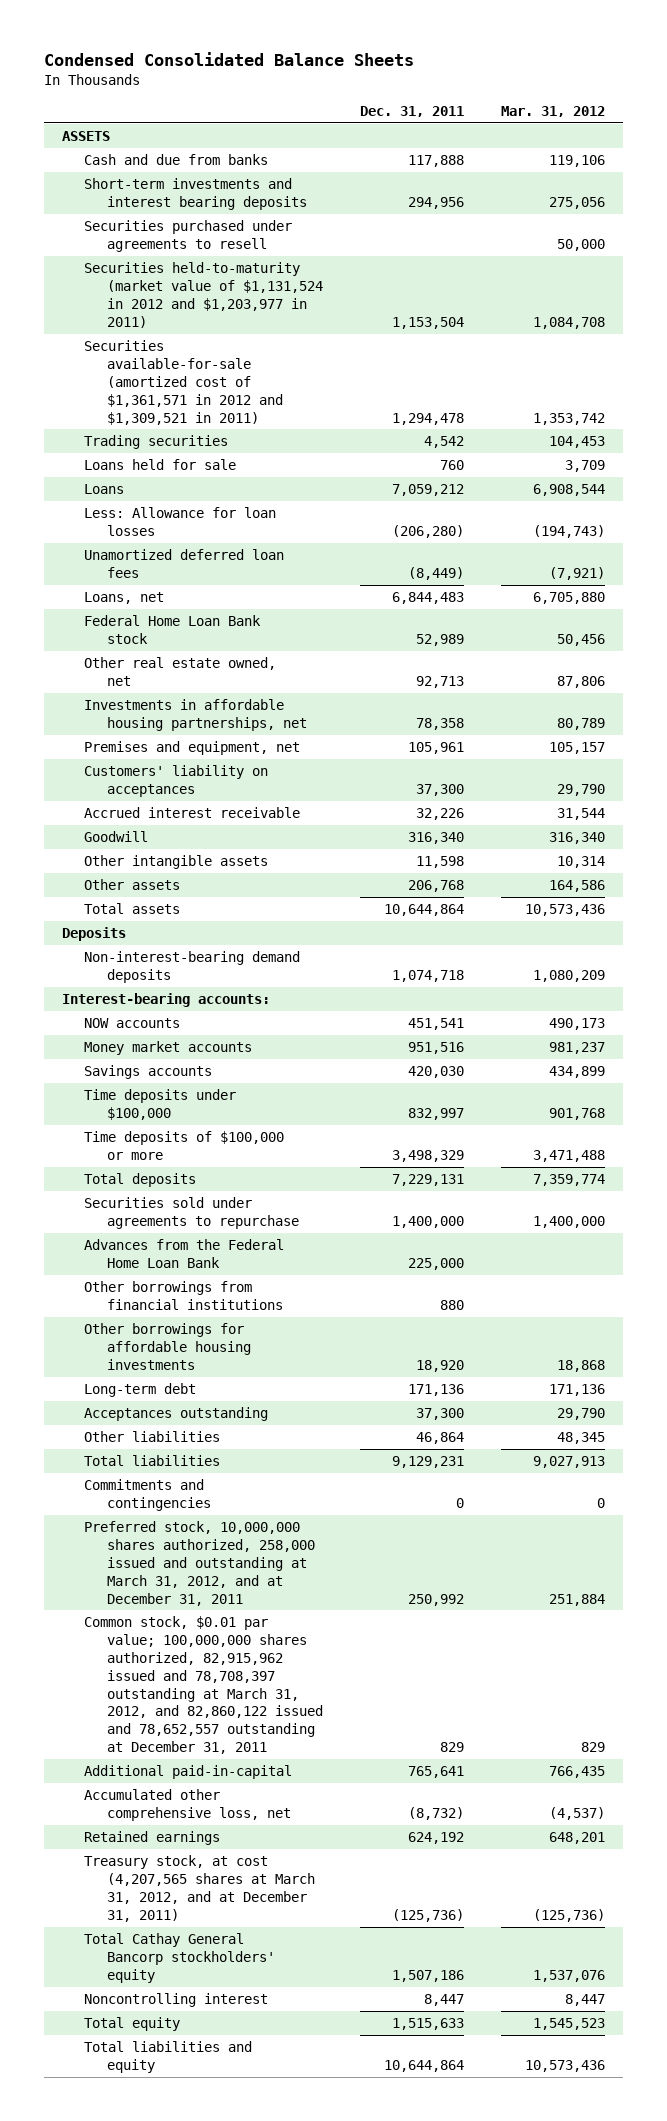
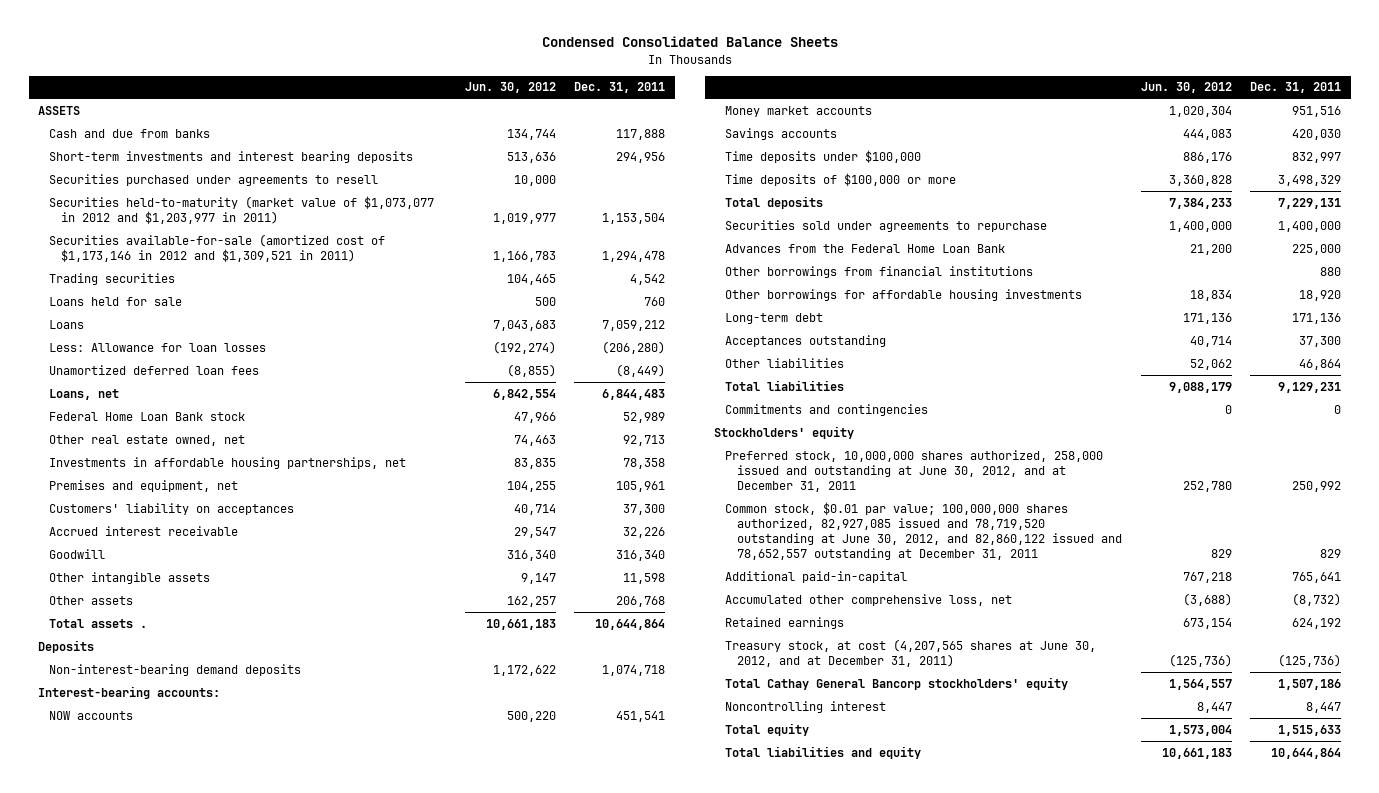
- | Dec. 31, 2011 | Mar. 31, 2012
+ | Jun. 30, 2012 | Dec. 31, 2011
- Securities held-to-maturity (market value of $1,131,524 in 2012 and $1,203,977 in 2011) | 1,153,504 | 1,084,708
- Securities available-for-sale (amortized cost of $1,361,571 in 2012 and $1,309,521 in 2011) | 1,294,478 | 1,353,742
+ Securities held-to-maturity (market value of $1,073,077 in 2012 and $1,203,977 in 2011) | 1,019,977 | 1,153,504
+ Securities available-for-sale (amortized cost of $1,173,146 in 2012 and $1,309,521 in 2011) | 1,166,783 | 1,294,478
- Total assets | 10,644,864 | 10,573,436
+ Total assets . | 10,661,183 | 10,644,864
- Preferred stock, 10,000,000 shares authorized, 258,000 issued and outstanding at March 31, 2012, and at December 31, 2011 | 250,992 | 251,884
- Common stock, $0.01 par value; 100,000,000 shares authorized, 82,915,962 issued and 78,708,397 outstanding at March 31, 2012, and 82,860,122 issued and 78,652,557 outstanding at December 31, 2011 | 829 | 829
+ Stockholders' equity
+ Preferred stock, 10,000,000 shares authorized, 258,000 issued and outstanding at June 30, 2012, and at December 31, 2011 | 252,780 | 250,992
+ Common stock, $0.01 par value; 100,000,000 shares authorized, 82,927,085 issued and 78,719,520 outstanding at June 30, 2012, and 82,860,122 issued and 78,652,557 outstanding at December 31, 2011 | 829 | 829
- Treasury stock, at cost (4,207,565 shares at March 31, 2012, and at December 31, 2011) | (125,736) | (125,736)
+ Treasury stock, at cost (4,207,565 shares at June 30, 2012, and at December 31, 2011) | (125,736) | (125,736)

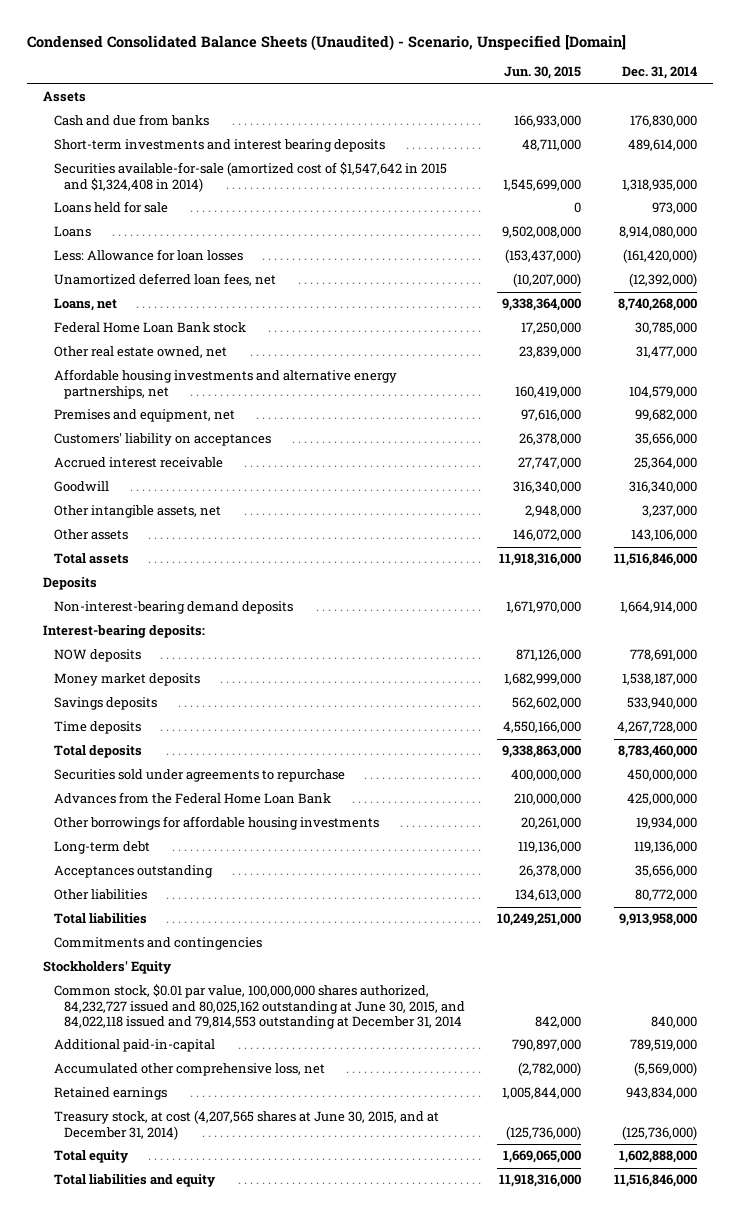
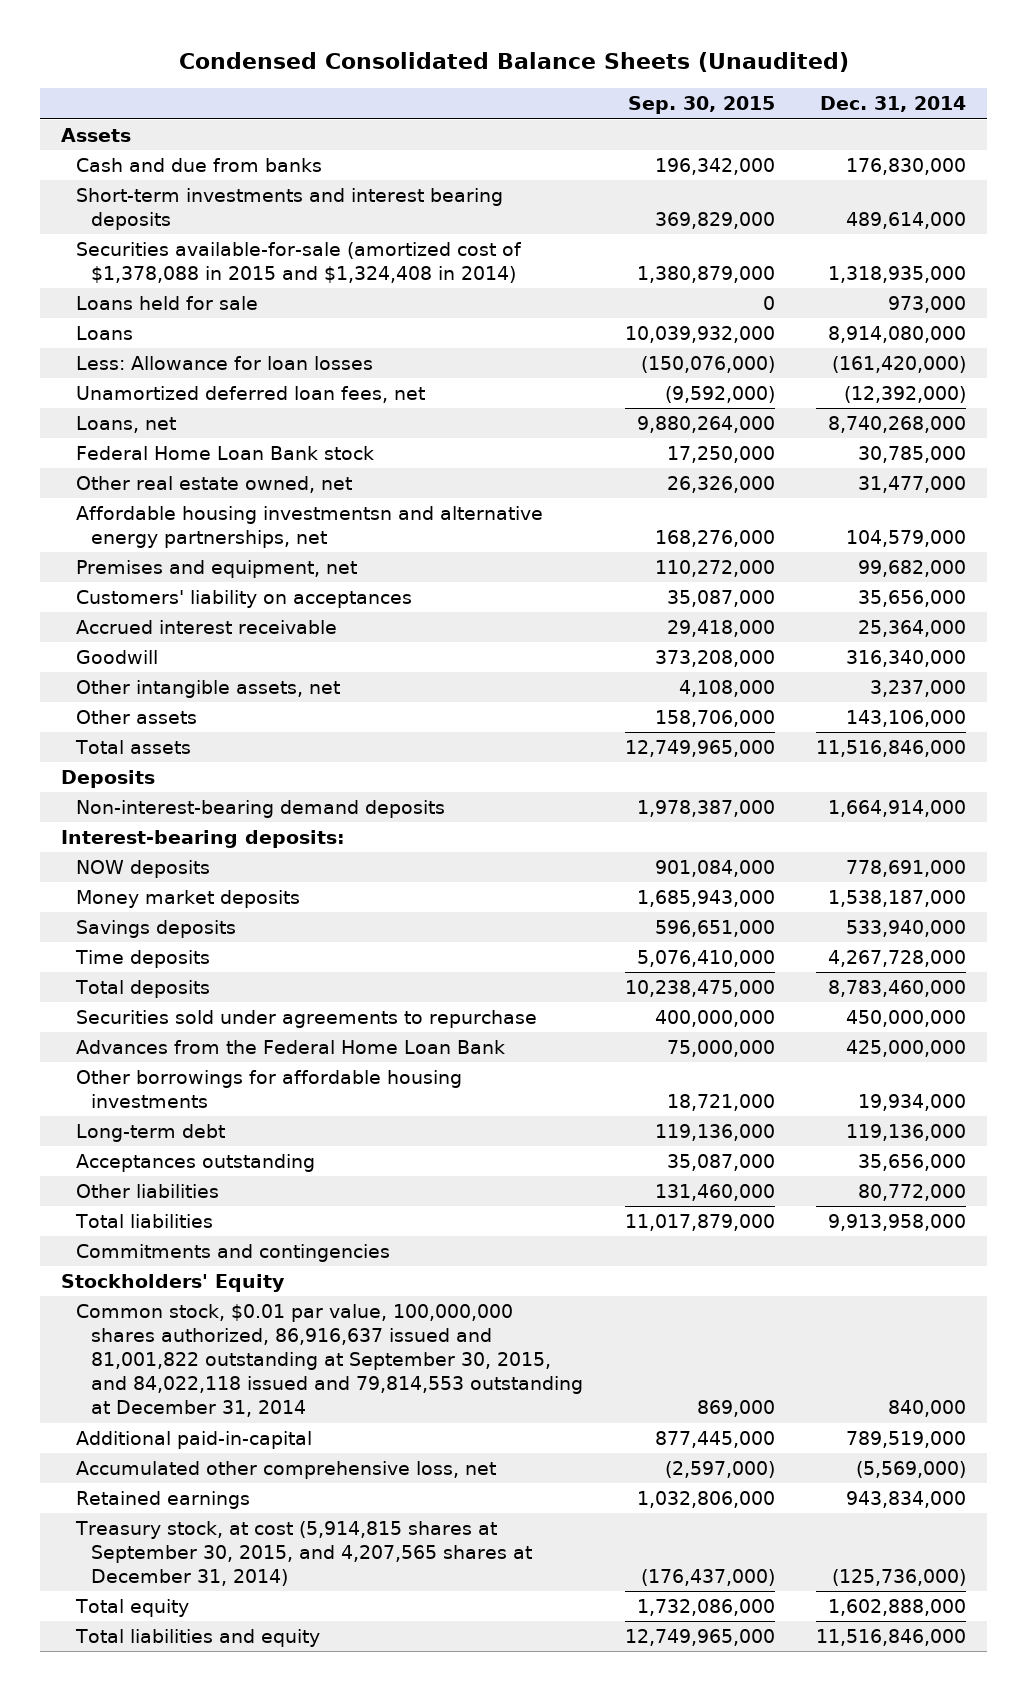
- Condensed Consolidated Balance Sheets (Unaudited) - Scenario, Unspecified [Domain]
+ Condensed Consolidated Balance Sheets (Unaudited)
- | Jun. 30, 2015 | Dec. 31, 2014
+ | Sep. 30, 2015 | Dec. 31, 2014
- Securities available-for-sale (amortized cost of $1,547,642 in 2015 and $1,324,408 in 2014) | 1,545,699,000 | 1,318,935,000
+ Securities available-for-sale (amortized cost of $1,378,088 in 2015 and $1,324,408 in 2014) | 1,380,879,000 | 1,318,935,000
- Affordable housing investments and alternative energy partnerships, net | 160,419,000 | 104,579,000
+ Affordable housing investmentsn and alternative energy partnerships, net | 168,276,000 | 104,579,000
- Common stock, $0.01 par value, 100,000,000 shares authorized, 84,232,727 issued and 80,025,162 outstanding at June 30, 2015, and 84,022,118 issued and 79,814,553 outstanding at December 31, 2014 | 842,000 | 840,000
+ Common stock, $0.01 par value, 100,000,000 shares authorized, 86,916,637 issued and 81,001,822 outstanding at September 30, 2015, and 84,022,118 issued and 79,814,553 outstanding at December 31, 2014 | 869,000 | 840,000
- Treasury stock, at cost (4,207,565 shares at June 30, 2015, and at December 31, 2014) | (125,736,000) | (125,736,000)
+ Treasury stock, at cost (5,914,815 shares at September 30, 2015, and 4,207,565 shares at December 31, 2014) | (176,437,000) | (125,736,000)

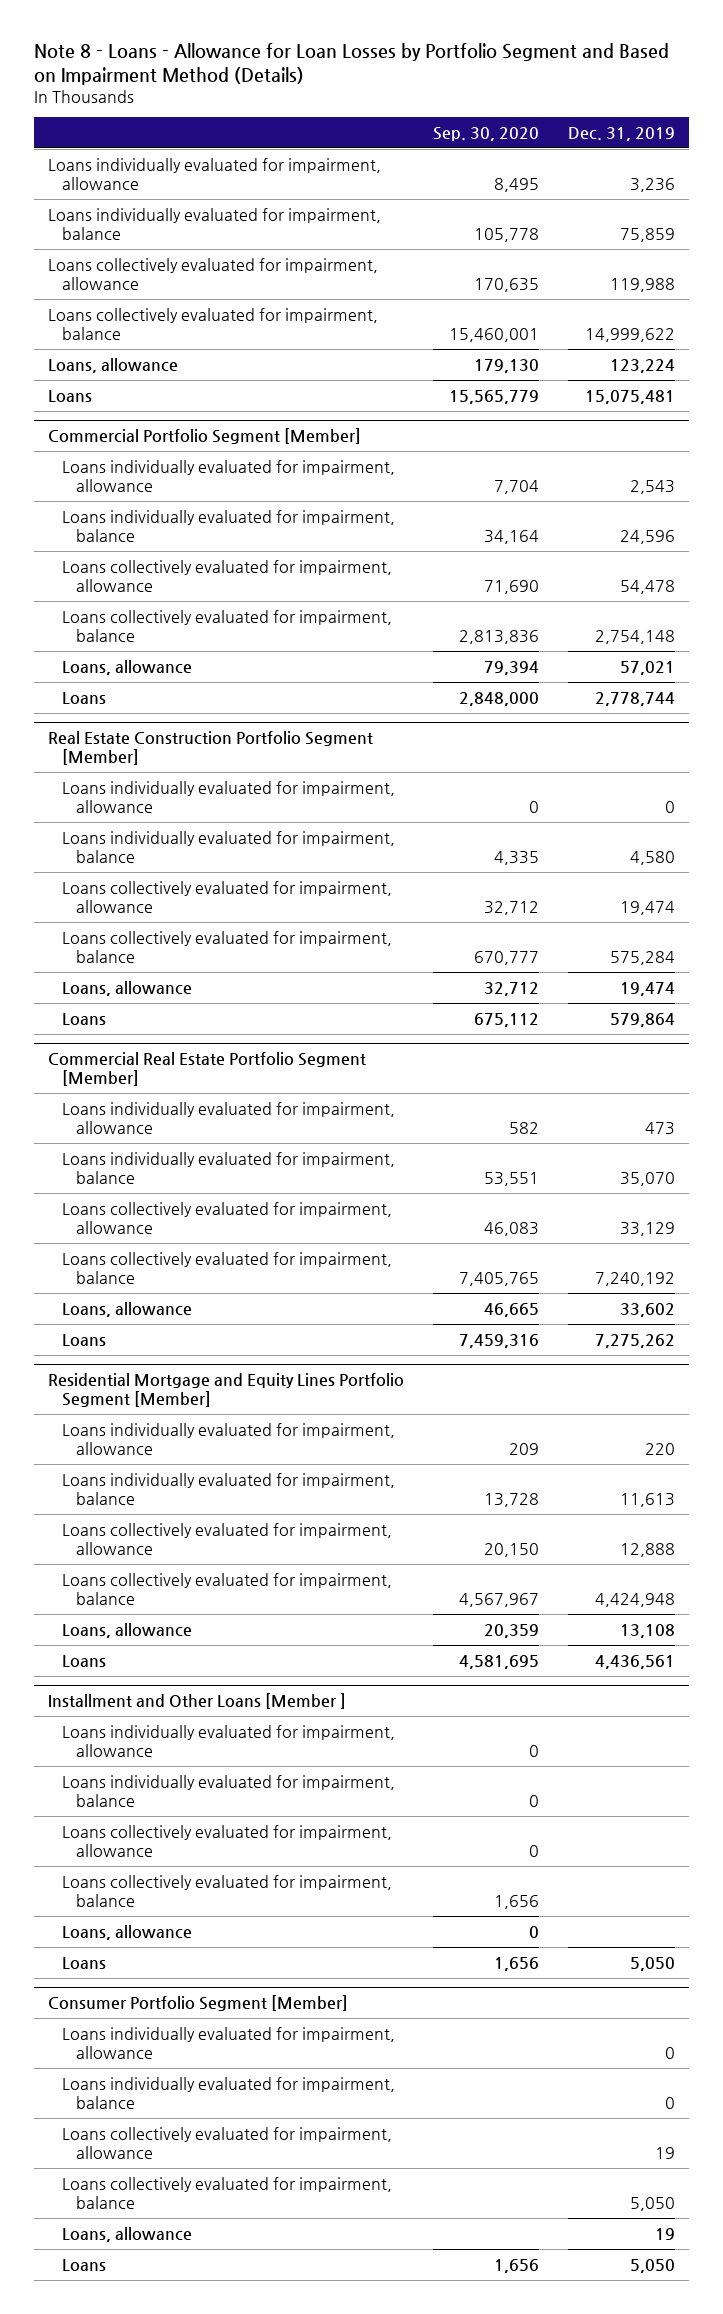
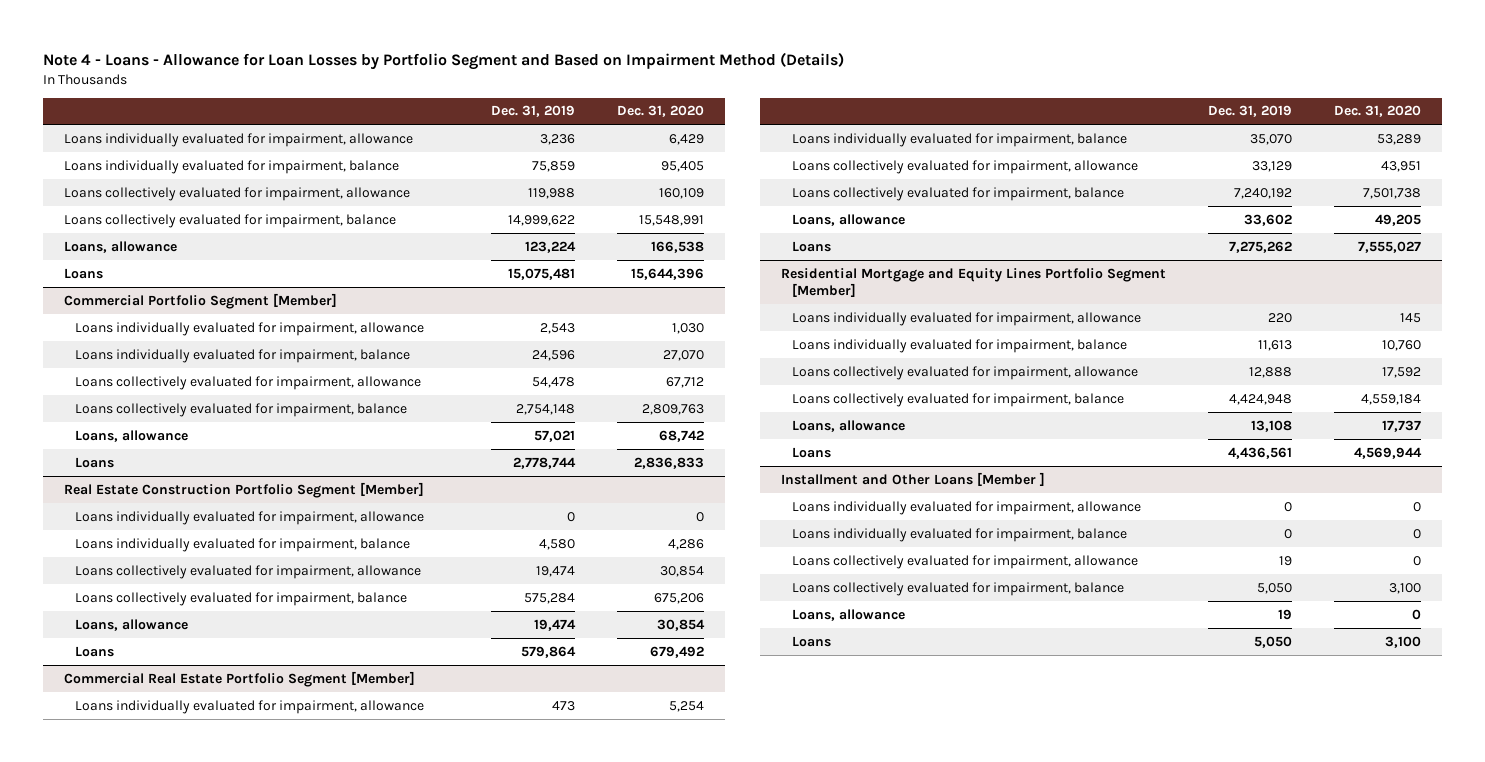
- Note 8 - Loans - Allowance for Loan Losses by Portfolio Segment and Based on Impairment Method (Details)
+ Note 4 - Loans - Allowance for Loan Losses by Portfolio Segment and Based on Impairment Method (Details)
- | Sep. 30, 2020 | Dec. 31, 2019
+ | Dec. 31, 2019 | Dec. 31, 2020
@ Installment and Other Loans [Member ]
- Loans individually evaluated for impairment, allowance | 0 |
- Loans individually evaluated for impairment, balance | 0 |
- Loans collectively evaluated for impairment, allowance | 0 |
- Loans collectively evaluated for impairment, balance | 1,656 |
- Loans, allowance | 0 |
- Loans | 1,656 | 5,050
- Consumer Portfolio Segment [Member]

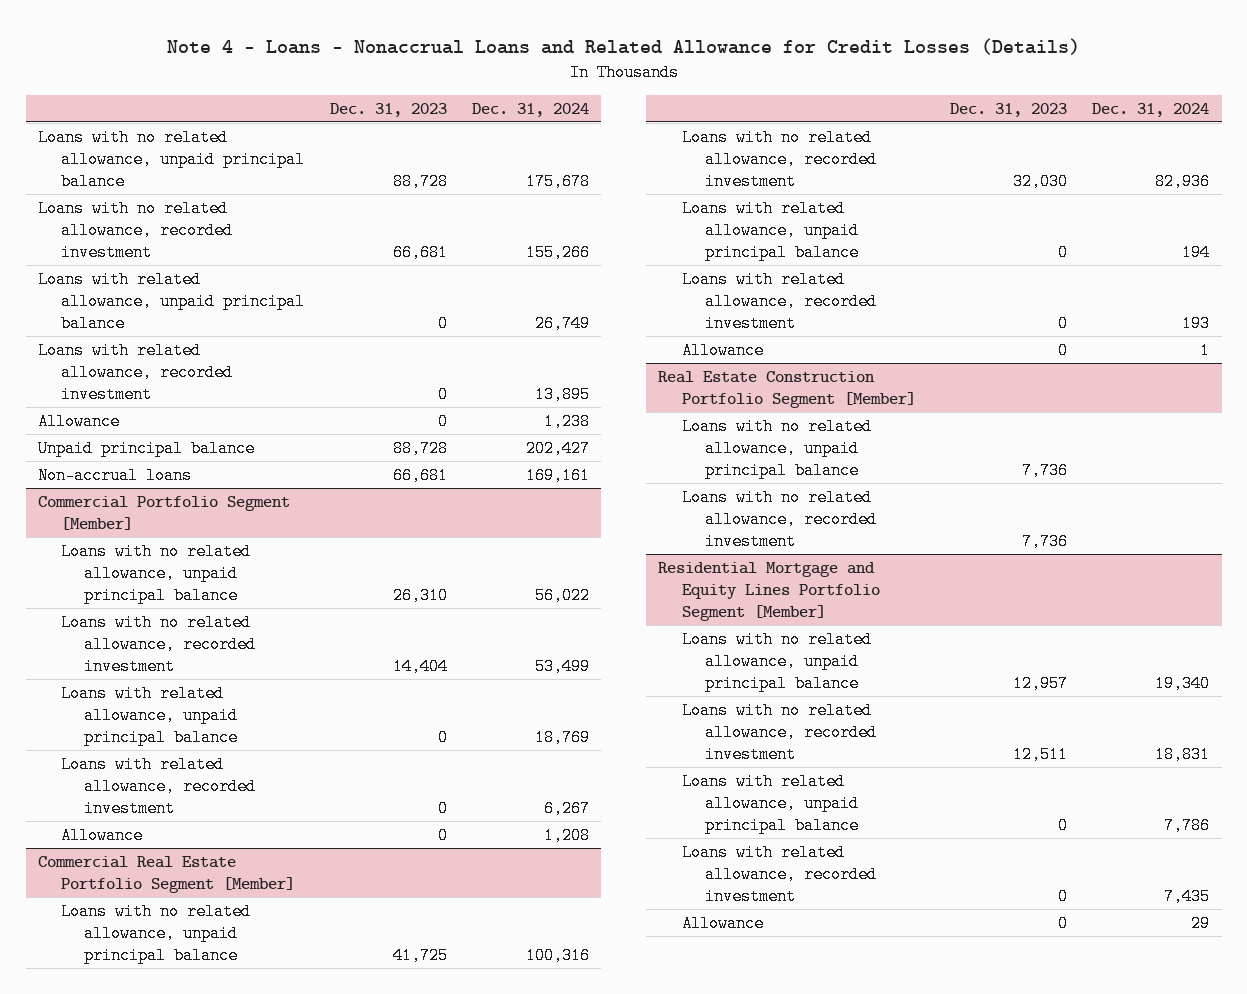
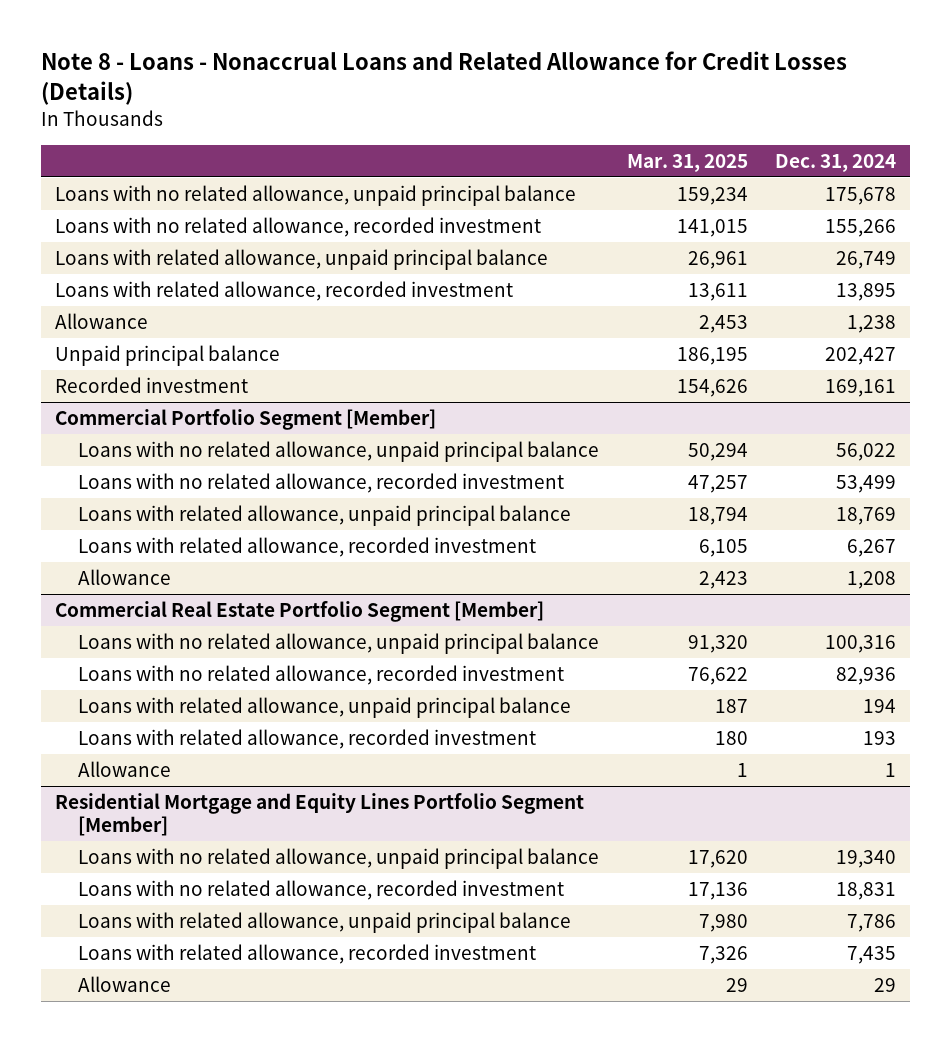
- Note 4 - Loans - Nonaccrual Loans and Related Allowance for Credit Losses (Details)
+ Note 8 - Loans - Nonaccrual Loans and Related Allowance for Credit Losses (Details)
- | Dec. 31, 2023 | Dec. 31, 2024
+ | Mar. 31, 2025 | Dec. 31, 2024
- Non-accrual loans | 66,681 | 169,161
+ Recorded investment | 154,626 | 169,161
- Real Estate Construction Portfolio Segment [Member]
- Loans with no related allowance, unpaid principal balance | 7,736 |
- Loans with no related allowance, recorded investment | 7,736 |

